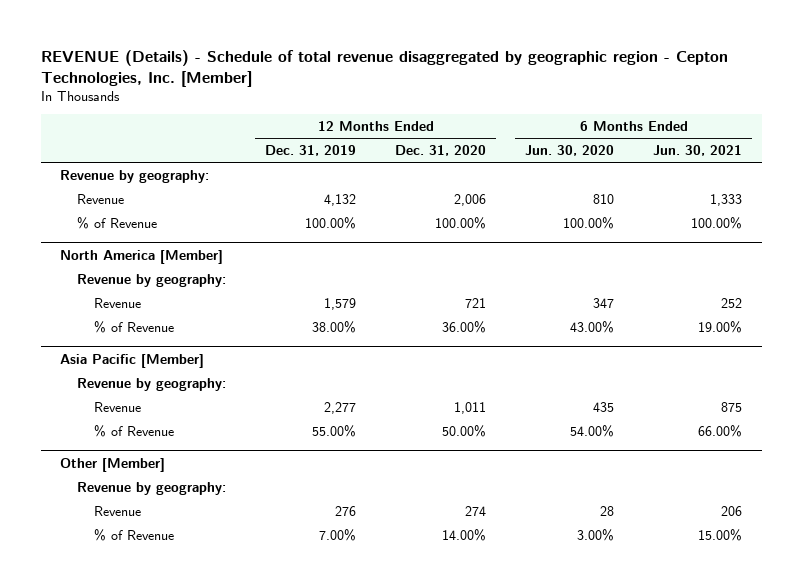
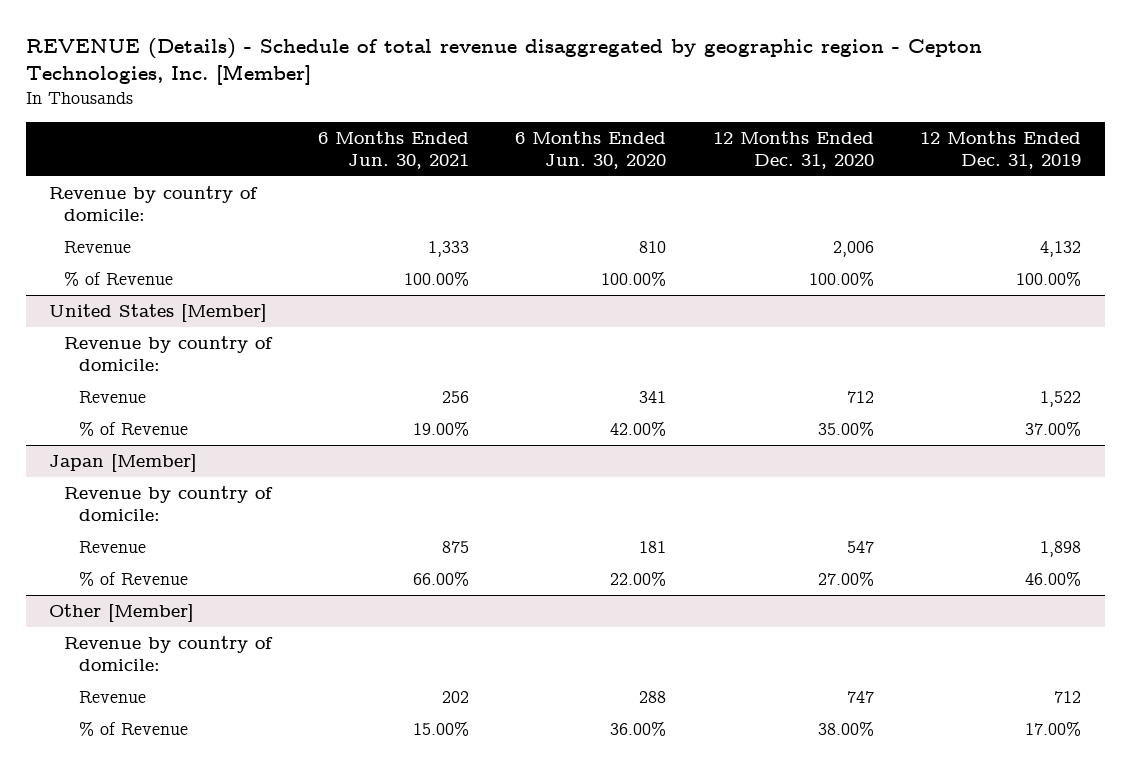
- | 12 Months Ended Dec. 31, 2019 | 12 Months Ended Dec. 31, 2020 | 6 Months Ended Jun. 30, 2020 | 6 Months Ended Jun. 30, 2021
+ | 6 Months Ended Jun. 30, 2021 | 6 Months Ended Jun. 30, 2020 | 12 Months Ended Dec. 31, 2020 | 12 Months Ended Dec. 31, 2019
- Revenue by geography:
+ Revenue by country of domicile:
- North America [Member]
- Revenue by geography:
- Revenue | 1,579 | 721 | 347 | 252
- % of Revenue | 38.00% | 36.00% | 43.00% | 19.00%
- Asia Pacific [Member]
- Revenue by geography:
- Revenue | 2,277 | 1,011 | 435 | 875
- % of Revenue | 55.00% | 50.00% | 54.00% | 66.00%
+ United States [Member]
+ Revenue by country of domicile:
+ Revenue | 256 | 341 | 712 | 1,522
+ % of Revenue | 19.00% | 42.00% | 35.00% | 37.00%
+ Japan [Member]
+ Revenue by country of domicile:
+ Revenue | 875 | 181 | 547 | 1,898
+ % of Revenue | 66.00% | 22.00% | 27.00% | 46.00%
@ Other [Member]
- Revenue by geography:
- Revenue | 276 | 274 | 28 | 206
- % of Revenue | 7.00% | 14.00% | 3.00% | 15.00%
+ Revenue by country of domicile:
+ Revenue | 202 | 288 | 747 | 712
+ % of Revenue | 15.00% | 36.00% | 38.00% | 17.00%

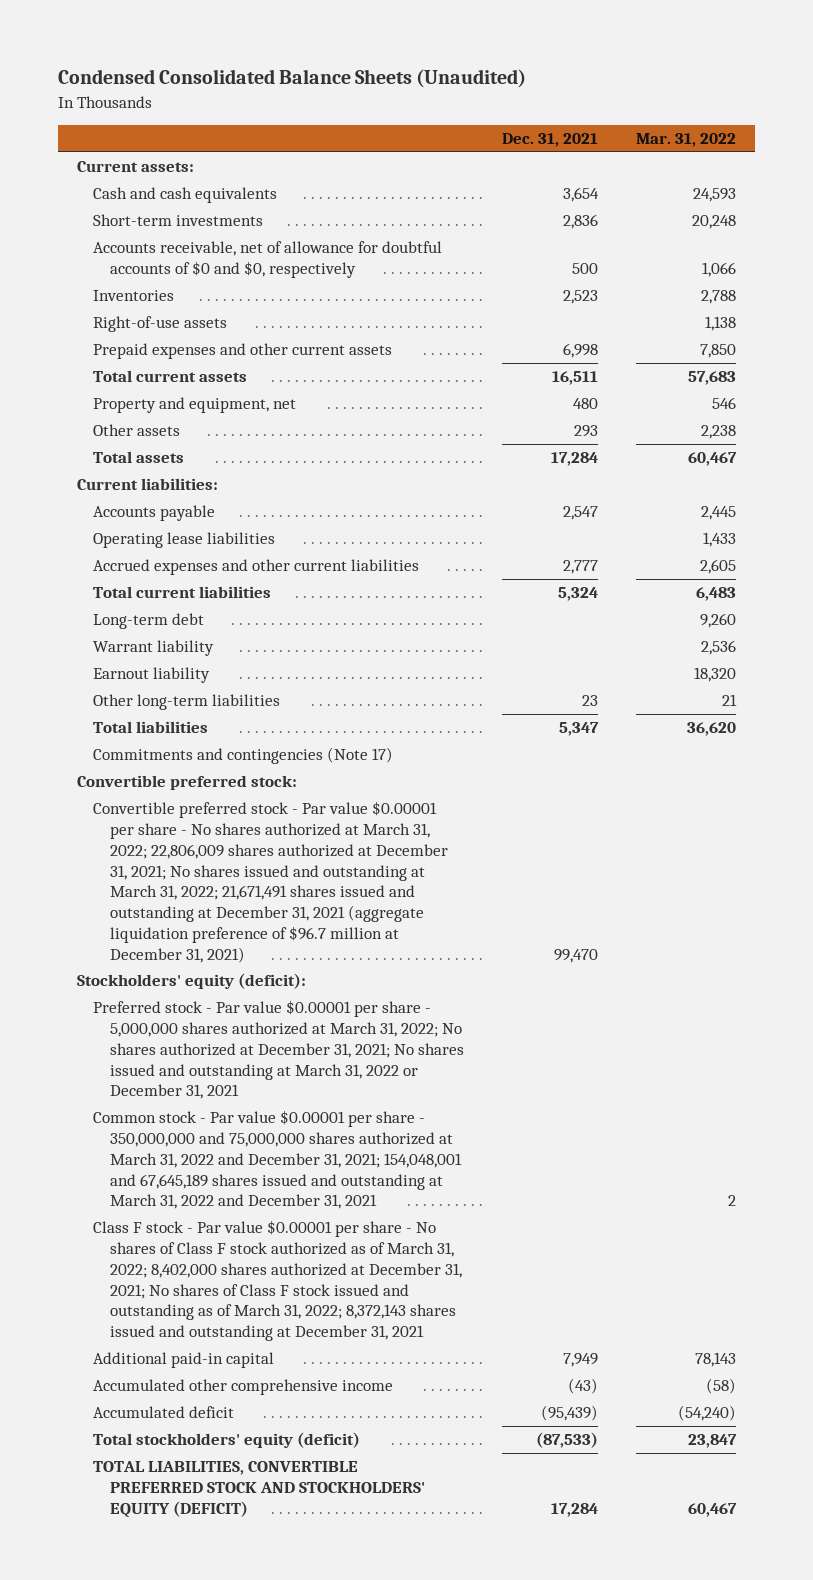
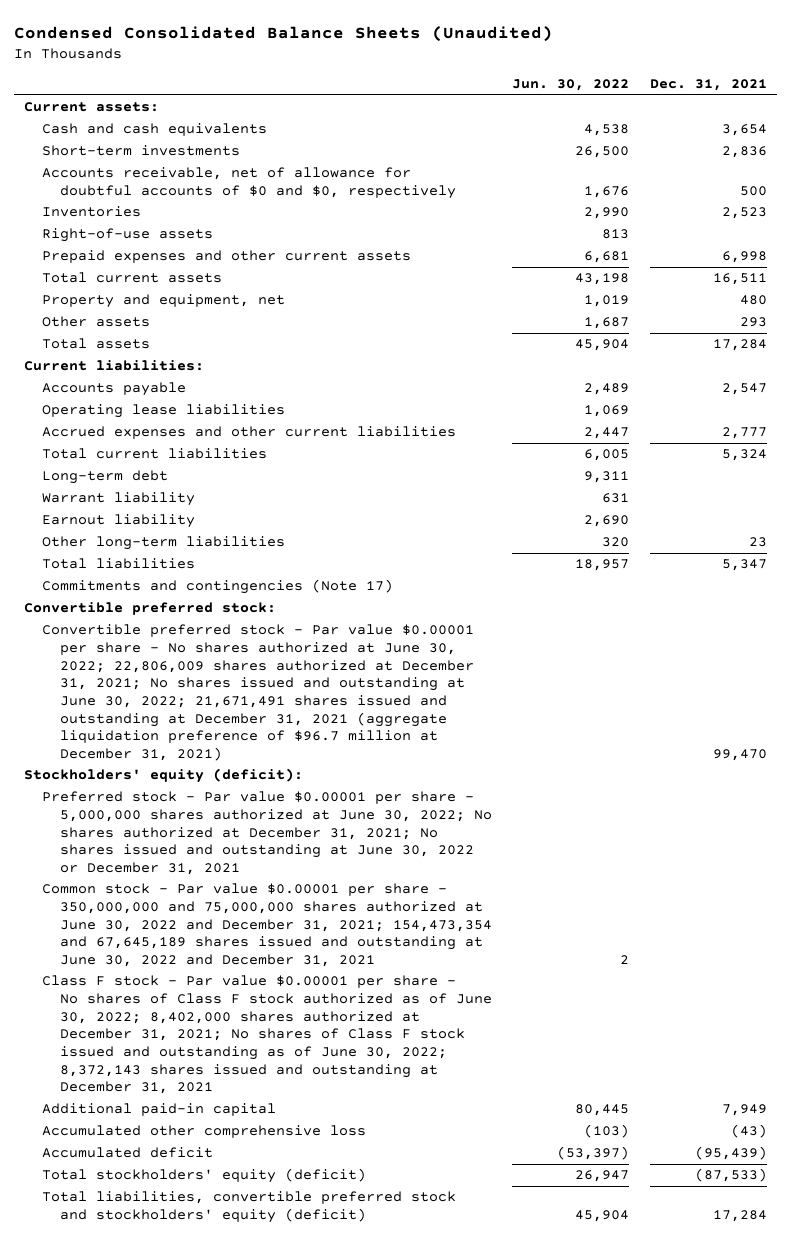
- | Dec. 31, 2021 | Mar. 31, 2022
+ | Jun. 30, 2022 | Dec. 31, 2021
- Convertible preferred stock - Par value $0.00001 per share - No shares authorized at March 31, 2022; 22,806,009 shares authorized at December 31, 2021; No shares issued and outstanding at March 31, 2022; 21,671,491 shares issued and outstanding at December 31, 2021 (aggregate liquidation preference of $96.7 million at December 31, 2021) | 99,470 |
+ Convertible preferred stock - Par value $0.00001 per share - No shares authorized at June 30, 2022; 22,806,009 shares authorized at December 31, 2021; No shares issued and outstanding at June 30, 2022; 21,671,491 shares issued and outstanding at December 31, 2021 (aggregate liquidation preference of $96.7 million at December 31, 2021) | | 99,470
- Preferred stock - Par value $0.00001 per share - 5,000,000 shares authorized at March 31, 2022; No shares authorized at December 31, 2021; No shares issued and outstanding at March 31, 2022 or December 31, 2021
- Common stock - Par value $0.00001 per share - 350,000,000 and 75,000,000 shares authorized at March 31, 2022 and December 31, 2021; 154,048,001 and 67,645,189 shares issued and outstanding at March 31, 2022 and December 31, 2021 | | 2
- Class F stock - Par value $0.00001 per share - No shares of Class F stock authorized as of March 31, 2022; 8,402,000 shares authorized at December 31, 2021; No shares of Class F stock issued and outstanding as of March 31, 2022; 8,372,143 shares issued and outstanding at December 31, 2021
+ Preferred stock - Par value $0.00001 per share - 5,000,000 shares authorized at June 30, 2022; No shares authorized at December 31, 2021; No shares issued and outstanding at June 30, 2022 or December 31, 2021
+ Common stock - Par value $0.00001 per share - 350,000,000 and 75,000,000 shares authorized at June 30, 2022 and December 31, 2021; 154,473,354 and 67,645,189 shares issued and outstanding at June 30, 2022 and December 31, 2021 | 2 |
+ Class F stock - Par value $0.00001 per share - No shares of Class F stock authorized as of June 30, 2022; 8,402,000 shares authorized at December 31, 2021; No shares of Class F stock issued and outstanding as of June 30, 2022; 8,372,143 shares issued and outstanding at December 31, 2021
- Accumulated other comprehensive income | (43) | (58)
+ Accumulated other comprehensive loss | (103) | (43)
- TOTAL LIABILITIES, CONVERTIBLE PREFERRED STOCK AND STOCKHOLDERS' EQUITY (DEFICIT) | 17,284 | 60,467
+ Total liabilities, convertible preferred stock and stockholders' equity (deficit) | 45,904 | 17,284

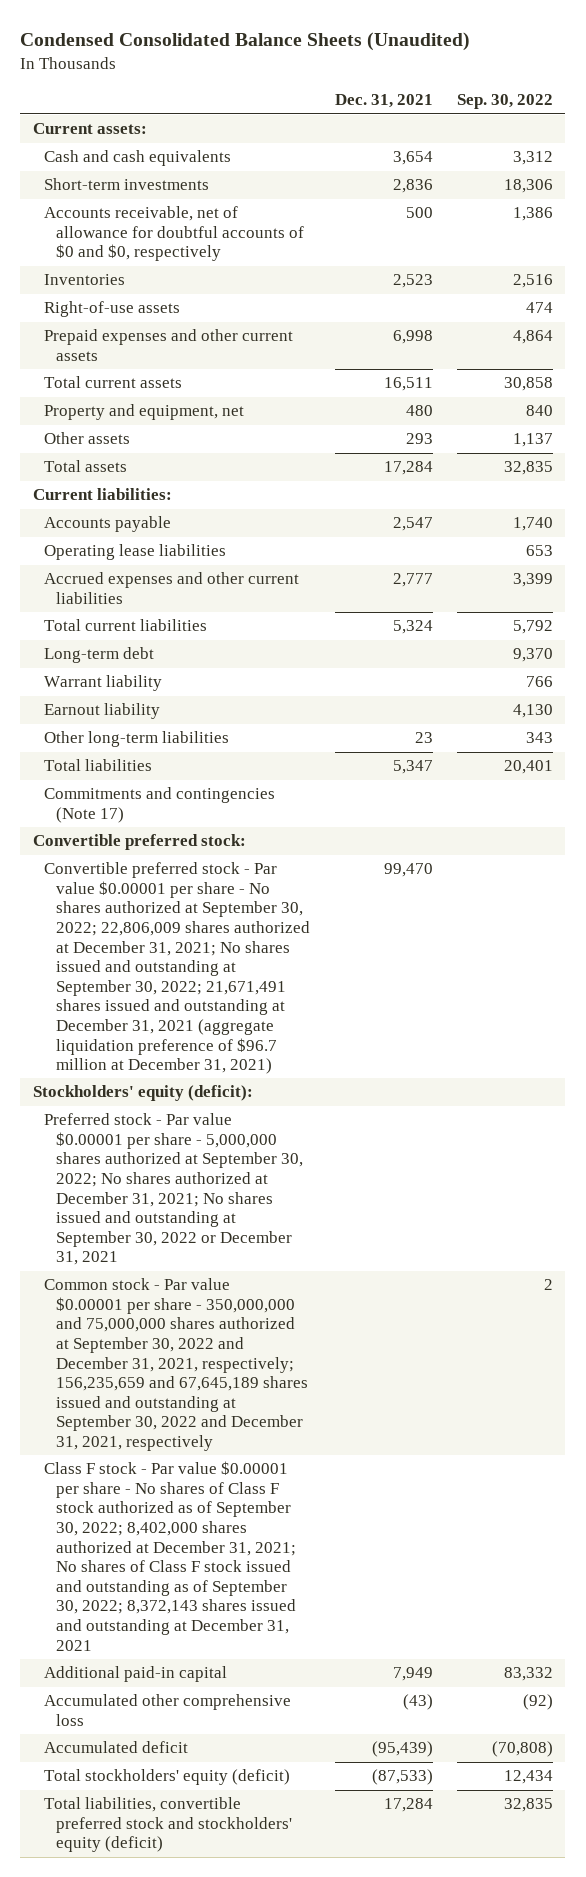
- | Jun. 30, 2022 | Dec. 31, 2021
+ | Dec. 31, 2021 | Sep. 30, 2022
- Convertible preferred stock - Par value $0.00001 per share - No shares authorized at June 30, 2022; 22,806,009 shares authorized at December 31, 2021; No shares issued and outstanding at June 30, 2022; 21,671,491 shares issued and outstanding at December 31, 2021 (aggregate liquidation preference of $96.7 million at December 31, 2021) | | 99,470
+ Convertible preferred stock - Par value $0.00001 per share - No shares authorized at September 30, 2022; 22,806,009 shares authorized at December 31, 2021; No shares issued and outstanding at September 30, 2022; 21,671,491 shares issued and outstanding at December 31, 2021 (aggregate liquidation preference of $96.7 million at December 31, 2021) | 99,470 |
- Preferred stock - Par value $0.00001 per share - 5,000,000 shares authorized at June 30, 2022; No shares authorized at December 31, 2021; No shares issued and outstanding at June 30, 2022 or December 31, 2021
- Common stock - Par value $0.00001 per share - 350,000,000 and 75,000,000 shares authorized at June 30, 2022 and December 31, 2021; 154,473,354 and 67,645,189 shares issued and outstanding at June 30, 2022 and December 31, 2021 | 2 |
- Class F stock - Par value $0.00001 per share - No shares of Class F stock authorized as of June 30, 2022; 8,402,000 shares authorized at December 31, 2021; No shares of Class F stock issued and outstanding as of June 30, 2022; 8,372,143 shares issued and outstanding at December 31, 2021
+ Preferred stock - Par value $0.00001 per share - 5,000,000 shares authorized at September 30, 2022; No shares authorized at December 31, 2021; No shares issued and outstanding at September 30, 2022 or December 31, 2021
+ Common stock - Par value $0.00001 per share - 350,000,000 and 75,000,000 shares authorized at September 30, 2022 and December 31, 2021, respectively; 156,235,659 and 67,645,189 shares issued and outstanding at September 30, 2022 and December 31, 2021, respectively | | 2
+ Class F stock - Par value $0.00001 per share - No shares of Class F stock authorized as of September 30, 2022; 8,402,000 shares authorized at December 31, 2021; No shares of Class F stock issued and outstanding as of September 30, 2022; 8,372,143 shares issued and outstanding at December 31, 2021

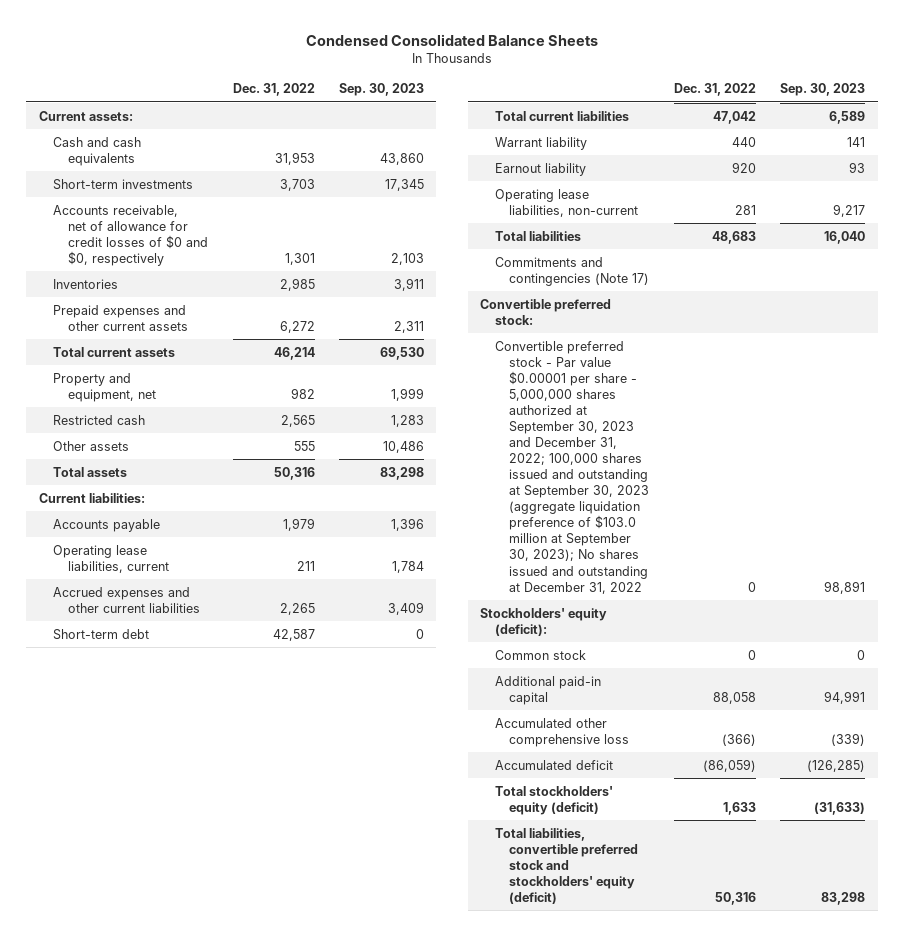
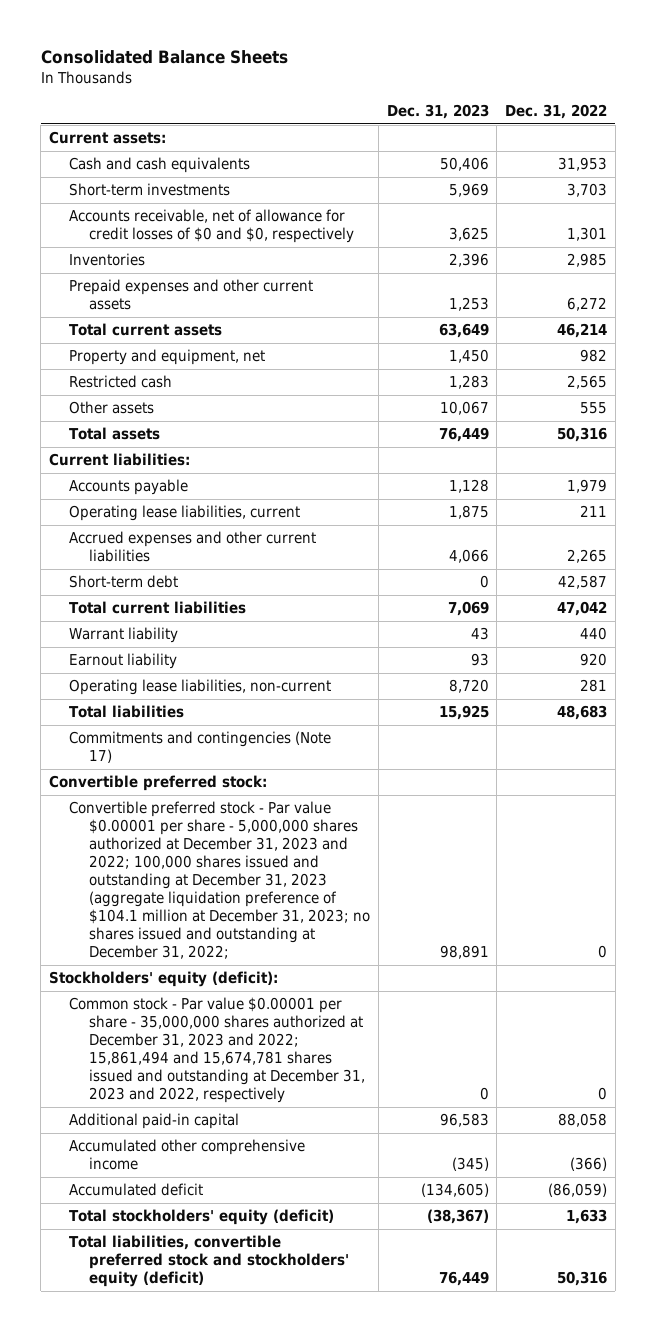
- Condensed Consolidated Balance Sheets
+ Consolidated Balance Sheets
- | Dec. 31, 2022 | Sep. 30, 2023
+ | Dec. 31, 2023 | Dec. 31, 2022
- Convertible preferred stock - Par value $0.00001 per share - 5,000,000 shares authorized at September 30, 2023 and December 31, 2022; 100,000 shares issued and outstanding at September 30, 2023 (aggregate liquidation preference of $103.0 million at September 30, 2023); No shares issued and outstanding at December 31, 2022 | 0 | 98,891
+ Convertible preferred stock - Par value $0.00001 per share - 5,000,000 shares authorized at December 31, 2023 and 2022; 100,000 shares issued and outstanding at December 31, 2023 (aggregate liquidation preference of $104.1 million at December 31, 2023; no shares issued and outstanding at December 31, 2022; | 98,891 | 0
- Common stock | 0 | 0
+ Common stock - Par value $0.00001 per share - 35,000,000 shares authorized at December 31, 2023 and 2022; 15,861,494 and 15,674,781 shares issued and outstanding at December 31, 2023 and 2022, respectively | 0 | 0
- Accumulated other comprehensive loss | (366) | (339)
+ Accumulated other comprehensive income | (345) | (366)

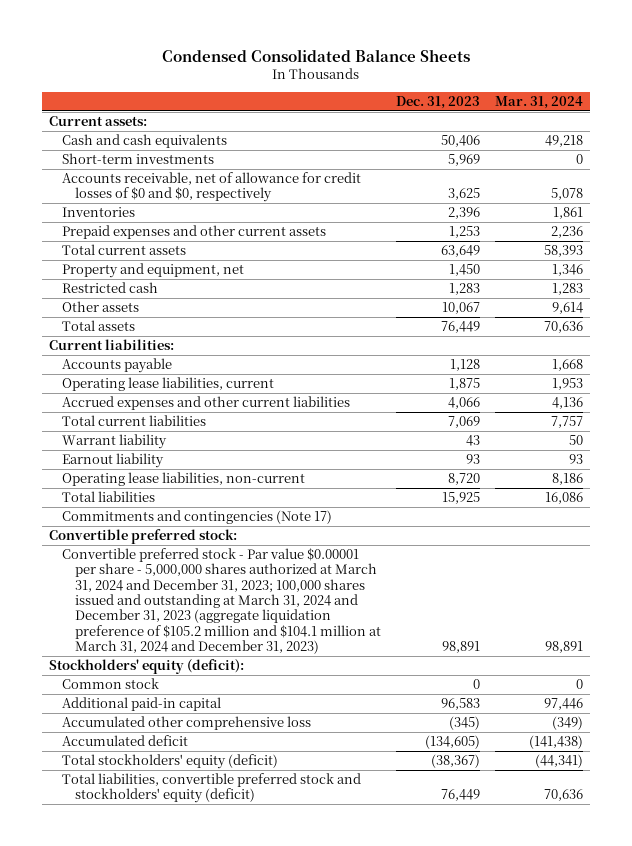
- Consolidated Balance Sheets
+ Condensed Consolidated Balance Sheets
- | Dec. 31, 2023 | Dec. 31, 2022
+ | Dec. 31, 2023 | Mar. 31, 2024
- Short-term debt | 0 | 42,587
- Convertible preferred stock - Par value $0.00001 per share - 5,000,000 shares authorized at December 31, 2023 and 2022; 100,000 shares issued and outstanding at December 31, 2023 (aggregate liquidation preference of $104.1 million at December 31, 2023; no shares issued and outstanding at December 31, 2022; | 98,891 | 0
+ Convertible preferred stock - Par value $0.00001 per share - 5,000,000 shares authorized at March 31, 2024 and December 31, 2023; 100,000 shares issued and outstanding at March 31, 2024 and December 31, 2023 (aggregate liquidation preference of $105.2 million and $104.1 million at March 31, 2024 and December 31, 2023) | 98,891 | 98,891
- Common stock - Par value $0.00001 per share - 35,000,000 shares authorized at December 31, 2023 and 2022; 15,861,494 and 15,674,781 shares issued and outstanding at December 31, 2023 and 2022, respectively | 0 | 0
+ Common stock | 0 | 0
- Accumulated other comprehensive income | (345) | (366)
+ Accumulated other comprehensive loss | (345) | (349)

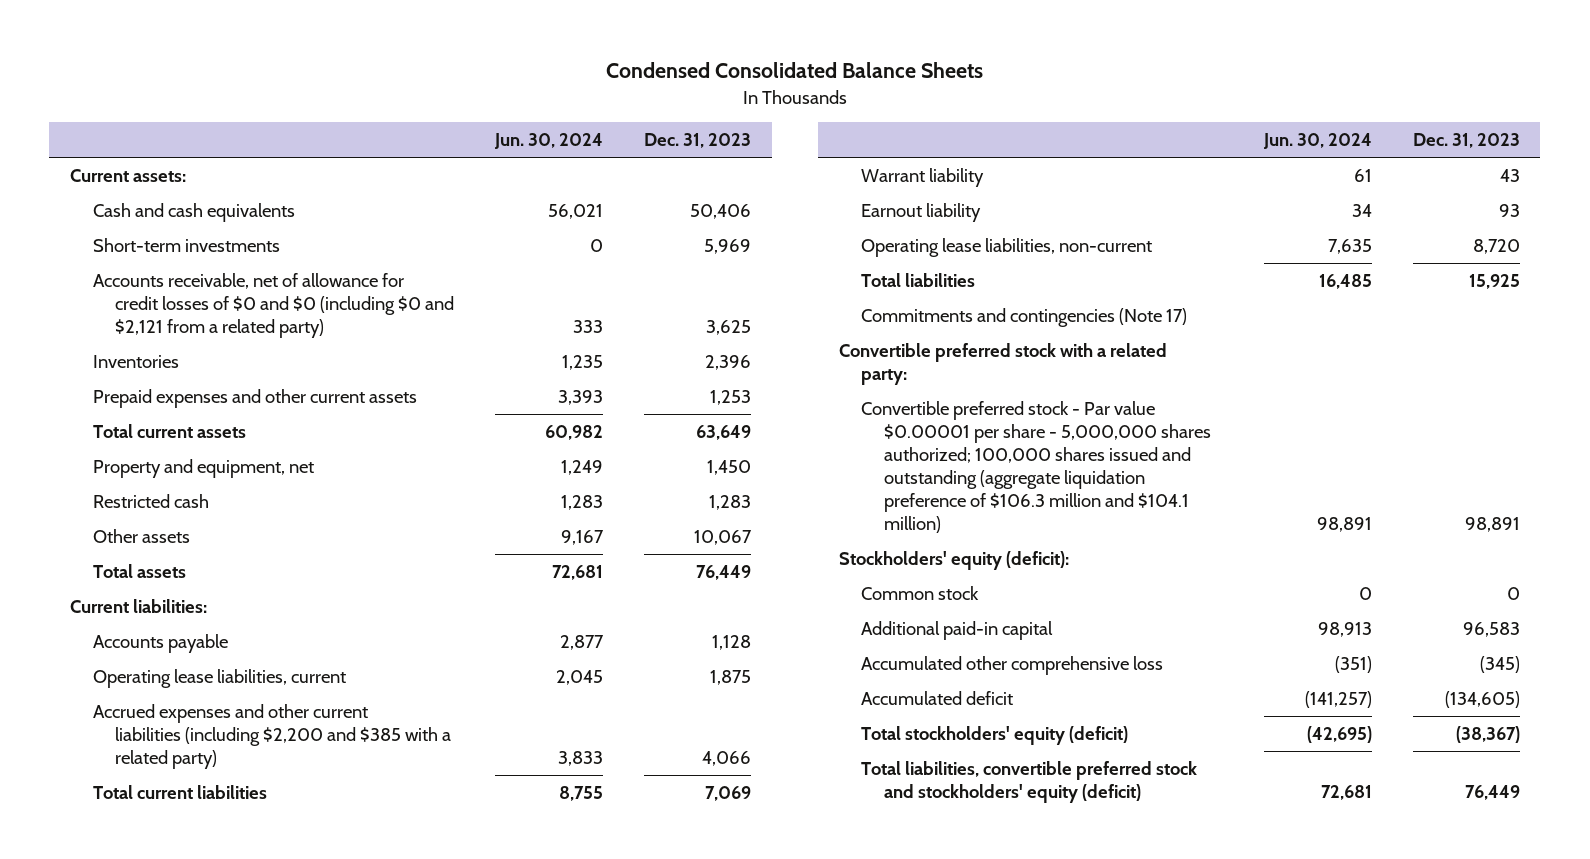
- | Dec. 31, 2023 | Mar. 31, 2024
+ | Jun. 30, 2024 | Dec. 31, 2023
- Accounts receivable, net of allowance for credit losses of $0 and $0, respectively | 3,625 | 5,078
+ Accounts receivable, net of allowance for credit losses of $0 and $0 (including $0 and $2,121 from a related party) | 333 | 3,625
- Accrued expenses and other current liabilities | 4,066 | 4,136
+ Accrued expenses and other current liabilities (including $2,200 and $385 with a related party) | 3,833 | 4,066
- Convertible preferred stock:
- Convertible preferred stock - Par value $0.00001 per share - 5,000,000 shares authorized at March 31, 2024 and December 31, 2023; 100,000 shares issued and outstanding at March 31, 2024 and December 31, 2023 (aggregate liquidation preference of $105.2 million and $104.1 million at March 31, 2024 and December 31, 2023) | 98,891 | 98,891
+ Convertible preferred stock with a related party:
+ Convertible preferred stock - Par value $0.00001 per share - 5,000,000 shares authorized; 100,000 shares issued and outstanding (aggregate liquidation preference of $106.3 million and $104.1 million) | 98,891 | 98,891

